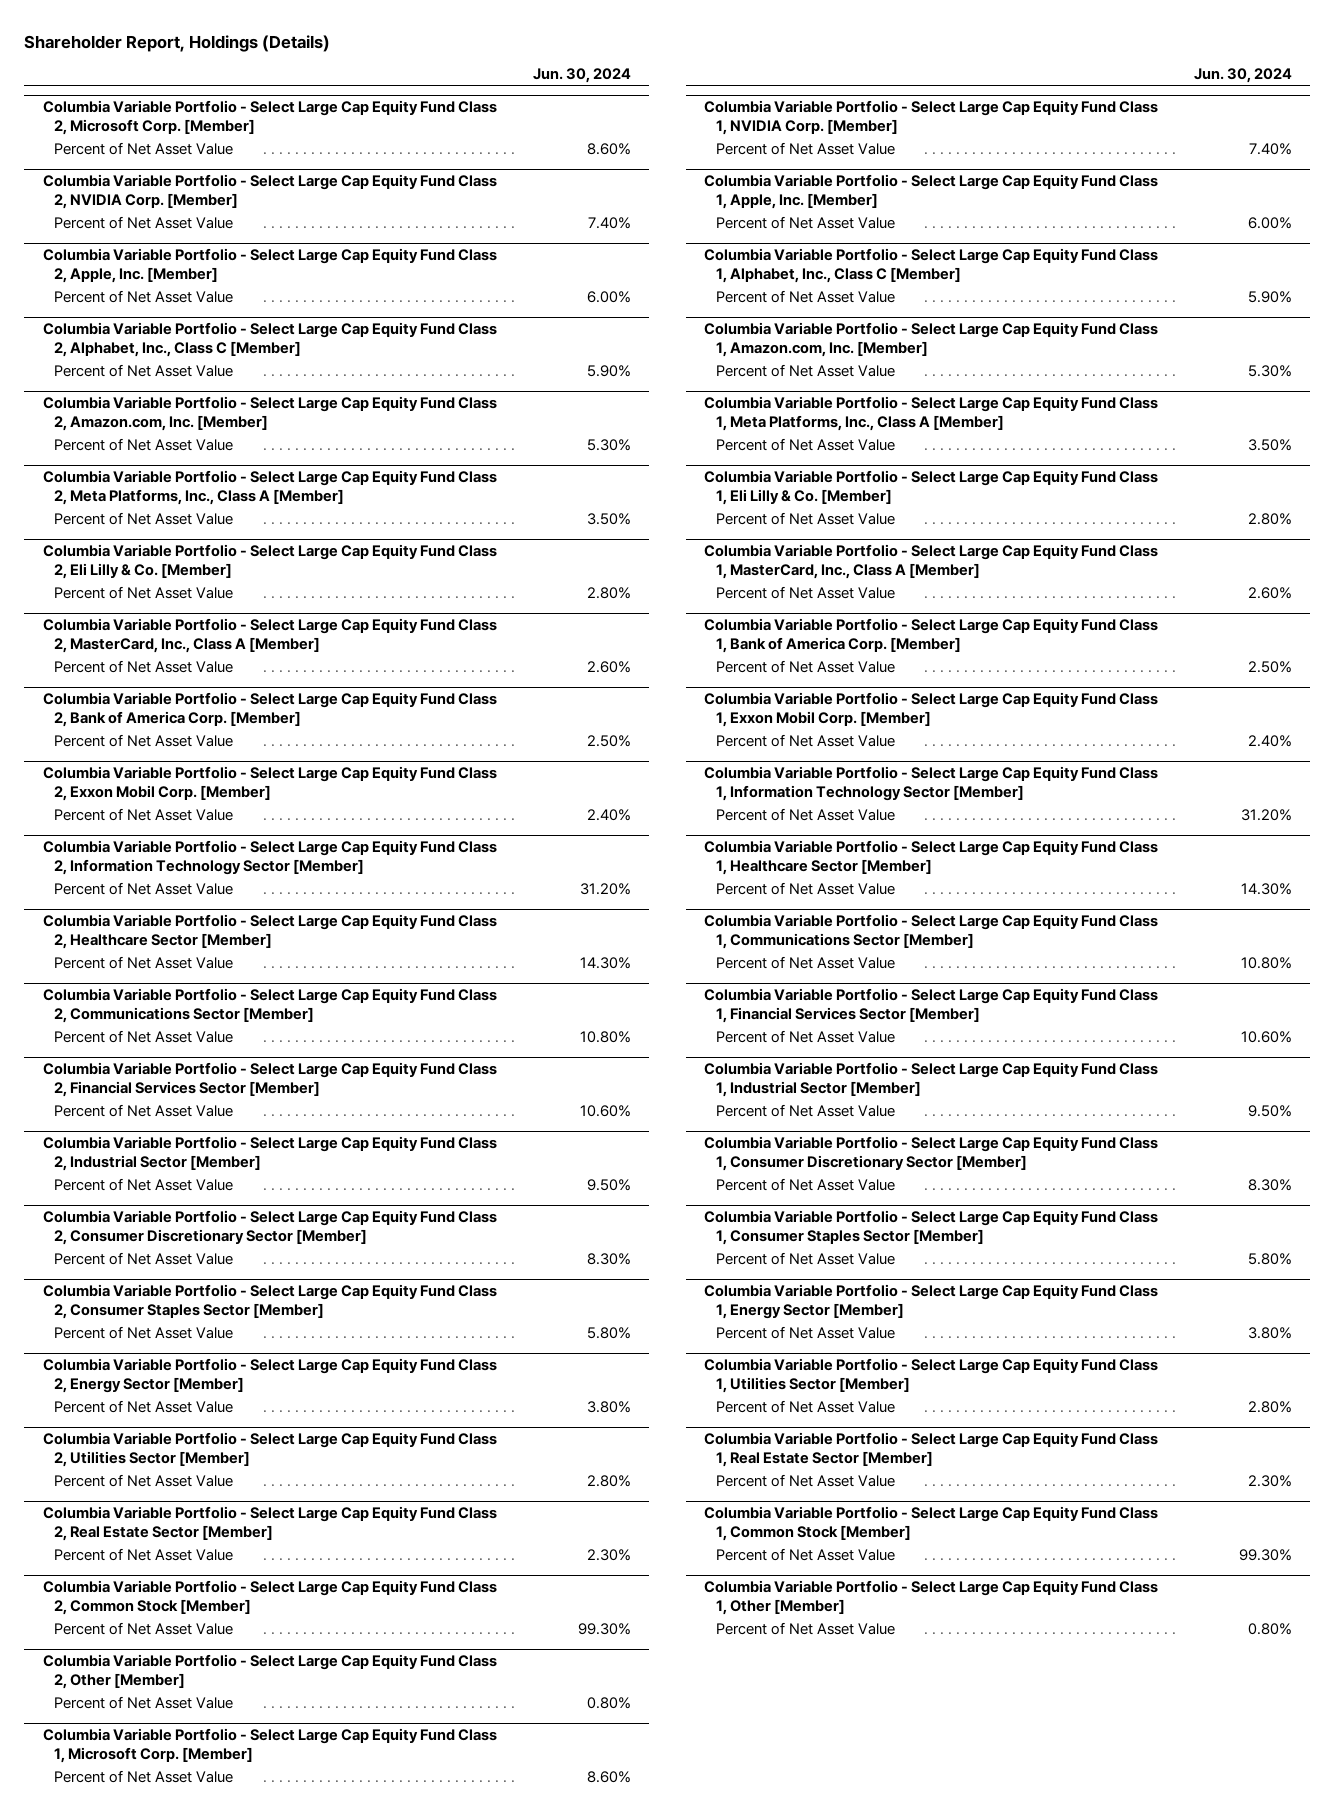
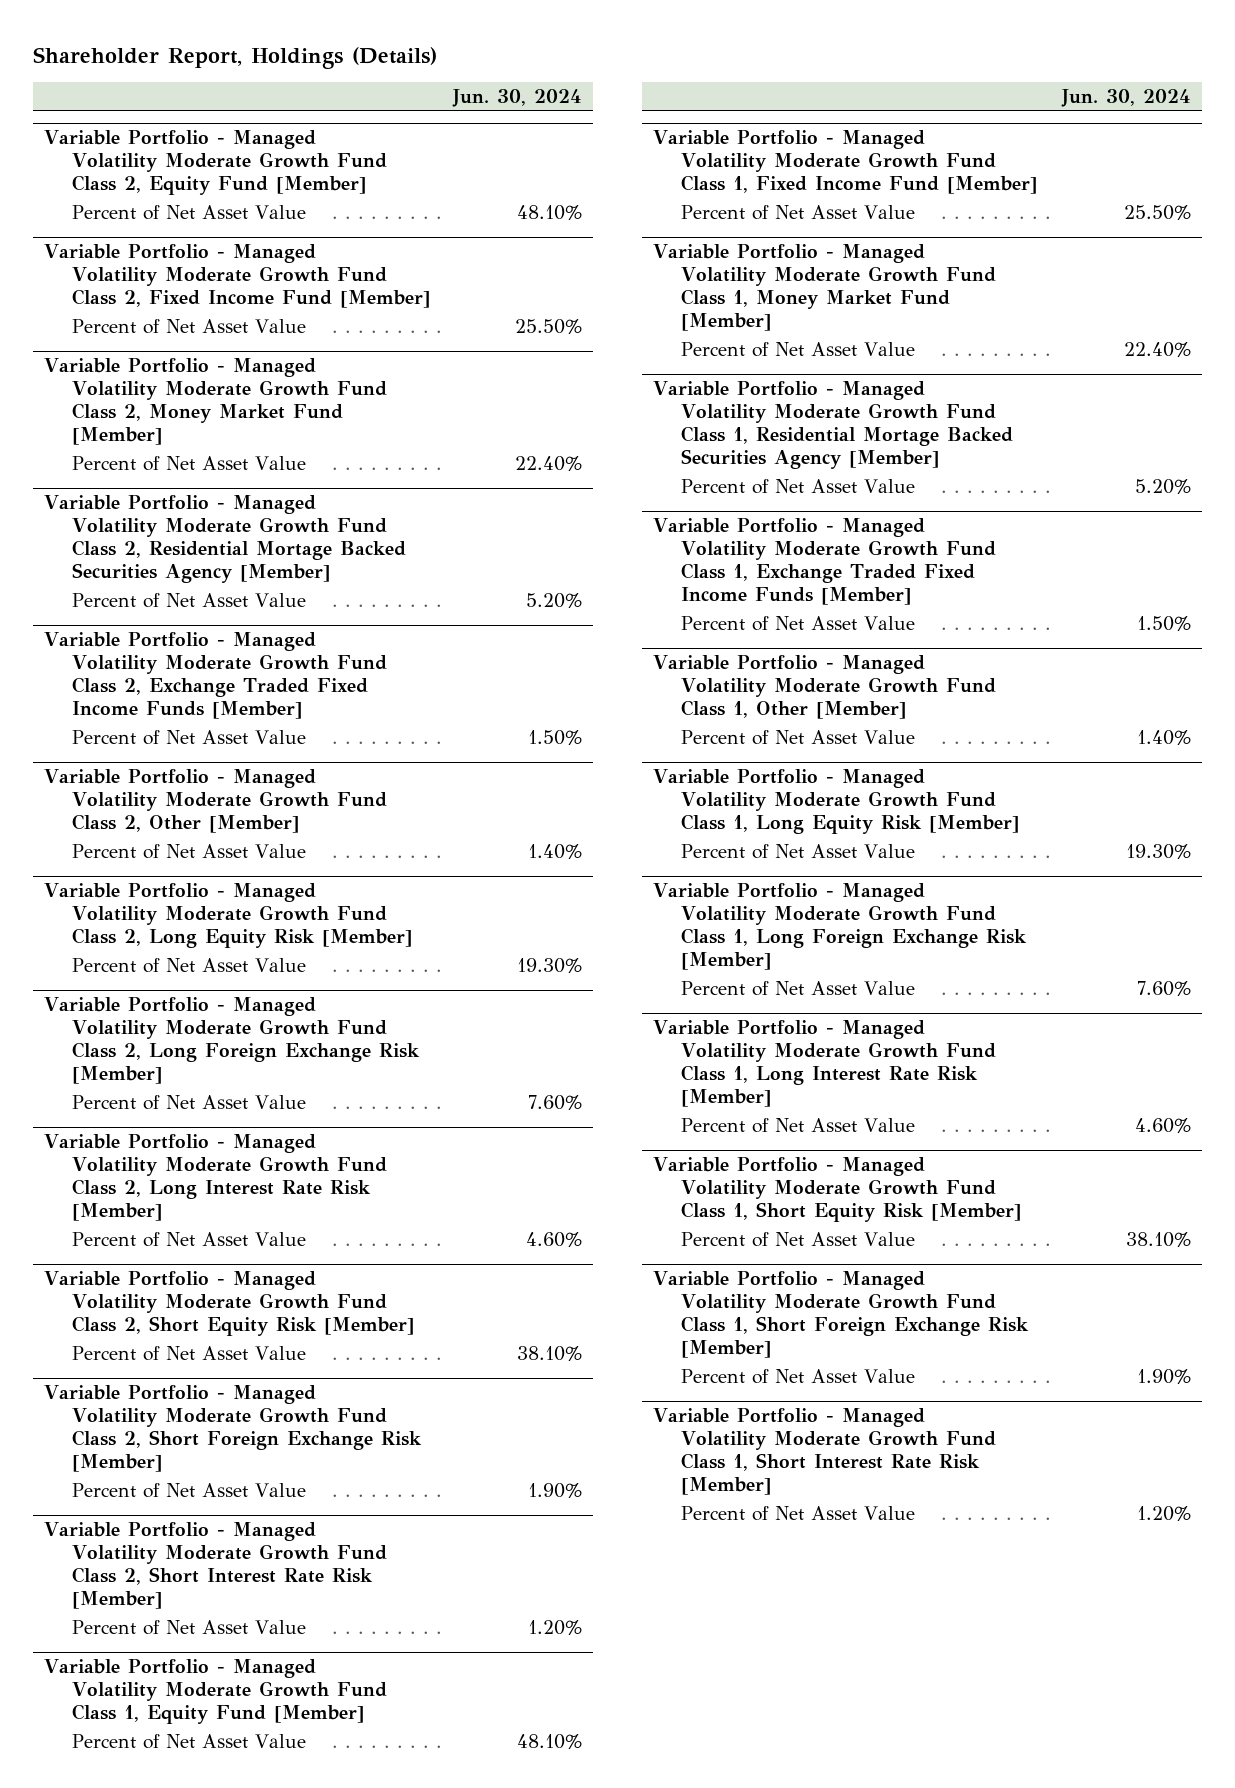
- Columbia Variable Portfolio - Select Large Cap Equity Fund Class 2, Microsoft Corp. [Member]
- Percent of Net Asset Value | 8.60%
- Columbia Variable Portfolio - Select Large Cap Equity Fund Class 2, NVIDIA Corp. [Member]
- Percent of Net Asset Value | 7.40%
- Columbia Variable Portfolio - Select Large Cap Equity Fund Class 2, Apple, Inc. [Member]
- Percent of Net Asset Value | 6.00%
- Columbia Variable Portfolio - Select Large Cap Equity Fund Class 2, Alphabet, Inc., Class C [Member]
- Percent of Net Asset Value | 5.90%
- Columbia Variable Portfolio - Select Large Cap Equity Fund Class 2, Amazon.com, Inc. [Member]
- Percent of Net Asset Value | 5.30%
- Columbia Variable Portfolio - Select Large Cap Equity Fund Class 2, Meta Platforms, Inc., Class A [Member]
- Percent of Net Asset Value | 3.50%
- Columbia Variable Portfolio - Select Large Cap Equity Fund Class 2, Eli Lilly & Co. [Member]
- Percent of Net Asset Value | 2.80%
- Columbia Variable Portfolio - Select Large Cap Equity Fund Class 2, MasterCard, Inc., Class A [Member]
- Percent of Net Asset Value | 2.60%
- Columbia Variable Portfolio - Select Large Cap Equity Fund Class 2, Bank of America Corp. [Member]
- Percent of Net Asset Value | 2.50%
- Columbia Variable Portfolio - Select Large Cap Equity Fund Class 2, Exxon Mobil Corp. [Member]
- Percent of Net Asset Value | 2.40%
- Columbia Variable Portfolio - Select Large Cap Equity Fund Class 2, Information Technology Sector [Member]
- Percent of Net Asset Value | 31.20%
- Columbia Variable Portfolio - Select Large Cap Equity Fund Class 2, Healthcare Sector [Member]
- Percent of Net Asset Value | 14.30%
- Columbia Variable Portfolio - Select Large Cap Equity Fund Class 2, Communications Sector [Member]
- Percent of Net Asset Value | 10.80%
- Columbia Variable Portfolio - Select Large Cap Equity Fund Class 2, Financial Services Sector [Member]
- Percent of Net Asset Value | 10.60%
- Columbia Variable Portfolio - Select Large Cap Equity Fund Class 2, Industrial Sector [Member]
- Percent of Net Asset Value | 9.50%
- Columbia Variable Portfolio - Select Large Cap Equity Fund Class 2, Consumer Discretionary Sector [Member]
- Percent of Net Asset Value | 8.30%
- Columbia Variable Portfolio - Select Large Cap Equity Fund Class 2, Consumer Staples Sector [Member]
- Percent of Net Asset Value | 5.80%
- Columbia Variable Portfolio - Select Large Cap Equity Fund Class 2, Energy Sector [Member]
- Percent of Net Asset Value | 3.80%
- Columbia Variable Portfolio - Select Large Cap Equity Fund Class 2, Utilities Sector [Member]
- Percent of Net Asset Value | 2.80%
- Columbia Variable Portfolio - Select Large Cap Equity Fund Class 2, Real Estate Sector [Member]
- Percent of Net Asset Value | 2.30%
- Columbia Variable Portfolio - Select Large Cap Equity Fund Class 2, Common Stock [Member]
- Percent of Net Asset Value | 99.30%
- Columbia Variable Portfolio - Select Large Cap Equity Fund Class 2, Other [Member]
- Percent of Net Asset Value | 0.80%
- Columbia Variable Portfolio - Select Large Cap Equity Fund Class 1, Microsoft Corp. [Member]
- Percent of Net Asset Value | 8.60%
- Columbia Variable Portfolio - Select Large Cap Equity Fund Class 1, NVIDIA Corp. [Member]
- Percent of Net Asset Value | 7.40%
- Columbia Variable Portfolio - Select Large Cap Equity Fund Class 1, Apple, Inc. [Member]
- Percent of Net Asset Value | 6.00%
- Columbia Variable Portfolio - Select Large Cap Equity Fund Class 1, Alphabet, Inc., Class C [Member]
- Percent of Net Asset Value | 5.90%
- Columbia Variable Portfolio - Select Large Cap Equity Fund Class 1, Amazon.com, Inc. [Member]
- Percent of Net Asset Value | 5.30%
- Columbia Variable Portfolio - Select Large Cap Equity Fund Class 1, Meta Platforms, Inc., Class A [Member]
- Percent of Net Asset Value | 3.50%
- Columbia Variable Portfolio - Select Large Cap Equity Fund Class 1, Eli Lilly & Co. [Member]
- Percent of Net Asset Value | 2.80%
- Columbia Variable Portfolio - Select Large Cap Equity Fund Class 1, MasterCard, Inc., Class A [Member]
- Percent of Net Asset Value | 2.60%
- Columbia Variable Portfolio - Select Large Cap Equity Fund Class 1, Bank of America Corp. [Member]
- Percent of Net Asset Value | 2.50%
- Columbia Variable Portfolio - Select Large Cap Equity Fund Class 1, Exxon Mobil Corp. [Member]
- Percent of Net Asset Value | 2.40%
- Columbia Variable Portfolio - Select Large Cap Equity Fund Class 1, Information Technology Sector [Member]
- Percent of Net Asset Value | 31.20%
- Columbia Variable Portfolio - Select Large Cap Equity Fund Class 1, Healthcare Sector [Member]
- Percent of Net Asset Value | 14.30%
- Columbia Variable Portfolio - Select Large Cap Equity Fund Class 1, Communications Sector [Member]
- Percent of Net Asset Value | 10.80%
- Columbia Variable Portfolio - Select Large Cap Equity Fund Class 1, Financial Services Sector [Member]
- Percent of Net Asset Value | 10.60%
- Columbia Variable Portfolio - Select Large Cap Equity Fund Class 1, Industrial Sector [Member]
- Percent of Net Asset Value | 9.50%
- Columbia Variable Portfolio - Select Large Cap Equity Fund Class 1, Consumer Discretionary Sector [Member]
- Percent of Net Asset Value | 8.30%
- Columbia Variable Portfolio - Select Large Cap Equity Fund Class 1, Consumer Staples Sector [Member]
- Percent of Net Asset Value | 5.80%
- Columbia Variable Portfolio - Select Large Cap Equity Fund Class 1, Energy Sector [Member]
- Percent of Net Asset Value | 3.80%
- Columbia Variable Portfolio - Select Large Cap Equity Fund Class 1, Utilities Sector [Member]
- Percent of Net Asset Value | 2.80%
- Columbia Variable Portfolio - Select Large Cap Equity Fund Class 1, Real Estate Sector [Member]
- Percent of Net Asset Value | 2.30%
- Columbia Variable Portfolio - Select Large Cap Equity Fund Class 1, Common Stock [Member]
- Percent of Net Asset Value | 99.30%
- Columbia Variable Portfolio - Select Large Cap Equity Fund Class 1, Other [Member]
- Percent of Net Asset Value | 0.80%
+ Variable Portfolio - Managed Volatility Moderate Growth Fund Class 2, Equity Fund [Member]
+ Percent of Net Asset Value | 48.10%
+ Variable Portfolio - Managed Volatility Moderate Growth Fund Class 2, Fixed Income Fund [Member]
+ Percent of Net Asset Value | 25.50%
+ Variable Portfolio - Managed Volatility Moderate Growth Fund Class 2, Money Market Fund [Member]
+ Percent of Net Asset Value | 22.40%
+ Variable Portfolio - Managed Volatility Moderate Growth Fund Class 2, Residential Mortage Backed Securities Agency [Member]
+ Percent of Net Asset Value | 5.20%
+ Variable Portfolio - Managed Volatility Moderate Growth Fund Class 2, Exchange Traded Fixed Income Funds [Member]
+ Percent of Net Asset Value | 1.50%
+ Variable Portfolio - Managed Volatility Moderate Growth Fund Class 2, Other [Member]
+ Percent of Net Asset Value | 1.40%
+ Variable Portfolio - Managed Volatility Moderate Growth Fund Class 2, Long Equity Risk [Member]
+ Percent of Net Asset Value | 19.30%
+ Variable Portfolio - Managed Volatility Moderate Growth Fund Class 2, Long Foreign Exchange Risk [Member]
+ Percent of Net Asset Value | 7.60%
+ Variable Portfolio - Managed Volatility Moderate Growth Fund Class 2, Long Interest Rate Risk [Member]
+ Percent of Net Asset Value | 4.60%
+ Variable Portfolio - Managed Volatility Moderate Growth Fund Class 2, Short Equity Risk [Member]
+ Percent of Net Asset Value | 38.10%
+ Variable Portfolio - Managed Volatility Moderate Growth Fund Class 2, Short Foreign Exchange Risk [Member]
+ Percent of Net Asset Value | 1.90%
+ Variable Portfolio - Managed Volatility Moderate Growth Fund Class 2, Short Interest Rate Risk [Member]
+ Percent of Net Asset Value | 1.20%
+ Variable Portfolio - Managed Volatility Moderate Growth Fund Class 1, Equity Fund [Member]
+ Percent of Net Asset Value | 48.10%
+ Variable Portfolio - Managed Volatility Moderate Growth Fund Class 1, Fixed Income Fund [Member]
+ Percent of Net Asset Value | 25.50%
+ Variable Portfolio - Managed Volatility Moderate Growth Fund Class 1, Money Market Fund [Member]
+ Percent of Net Asset Value | 22.40%
+ Variable Portfolio - Managed Volatility Moderate Growth Fund Class 1, Residential Mortage Backed Securities Agency [Member]
+ Percent of Net Asset Value | 5.20%
+ Variable Portfolio - Managed Volatility Moderate Growth Fund Class 1, Exchange Traded Fixed Income Funds [Member]
+ Percent of Net Asset Value | 1.50%
+ Variable Portfolio - Managed Volatility Moderate Growth Fund Class 1, Other [Member]
+ Percent of Net Asset Value | 1.40%
+ Variable Portfolio - Managed Volatility Moderate Growth Fund Class 1, Long Equity Risk [Member]
+ Percent of Net Asset Value | 19.30%
+ Variable Portfolio - Managed Volatility Moderate Growth Fund Class 1, Long Foreign Exchange Risk [Member]
+ Percent of Net Asset Value | 7.60%
+ Variable Portfolio - Managed Volatility Moderate Growth Fund Class 1, Long Interest Rate Risk [Member]
+ Percent of Net Asset Value | 4.60%
+ Variable Portfolio - Managed Volatility Moderate Growth Fund Class 1, Short Equity Risk [Member]
+ Percent of Net Asset Value | 38.10%
+ Variable Portfolio - Managed Volatility Moderate Growth Fund Class 1, Short Foreign Exchange Risk [Member]
+ Percent of Net Asset Value | 1.90%
+ Variable Portfolio - Managed Volatility Moderate Growth Fund Class 1, Short Interest Rate Risk [Member]
+ Percent of Net Asset Value | 1.20%

